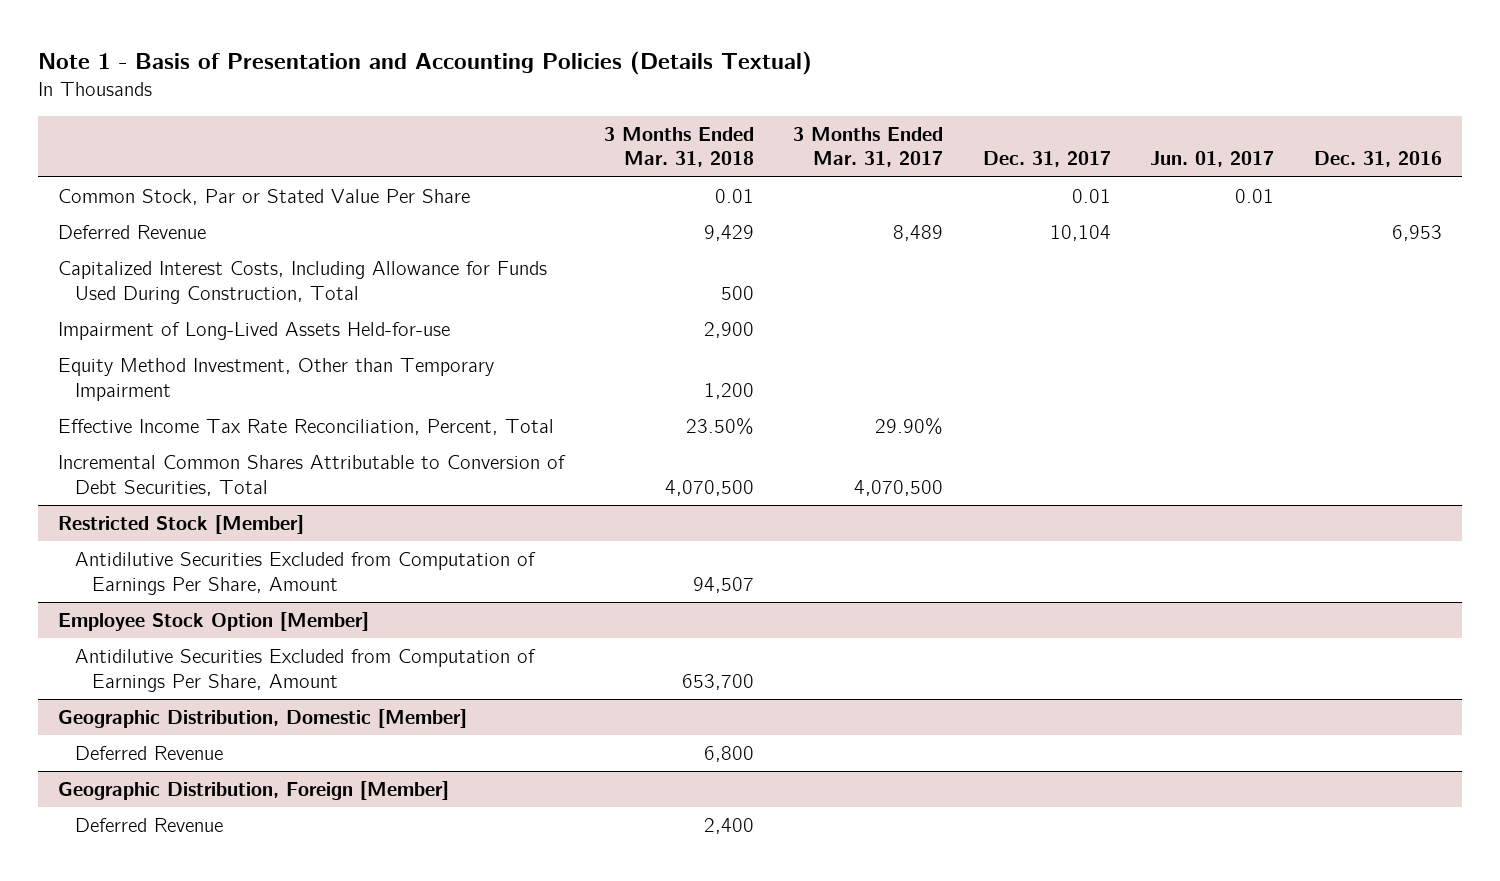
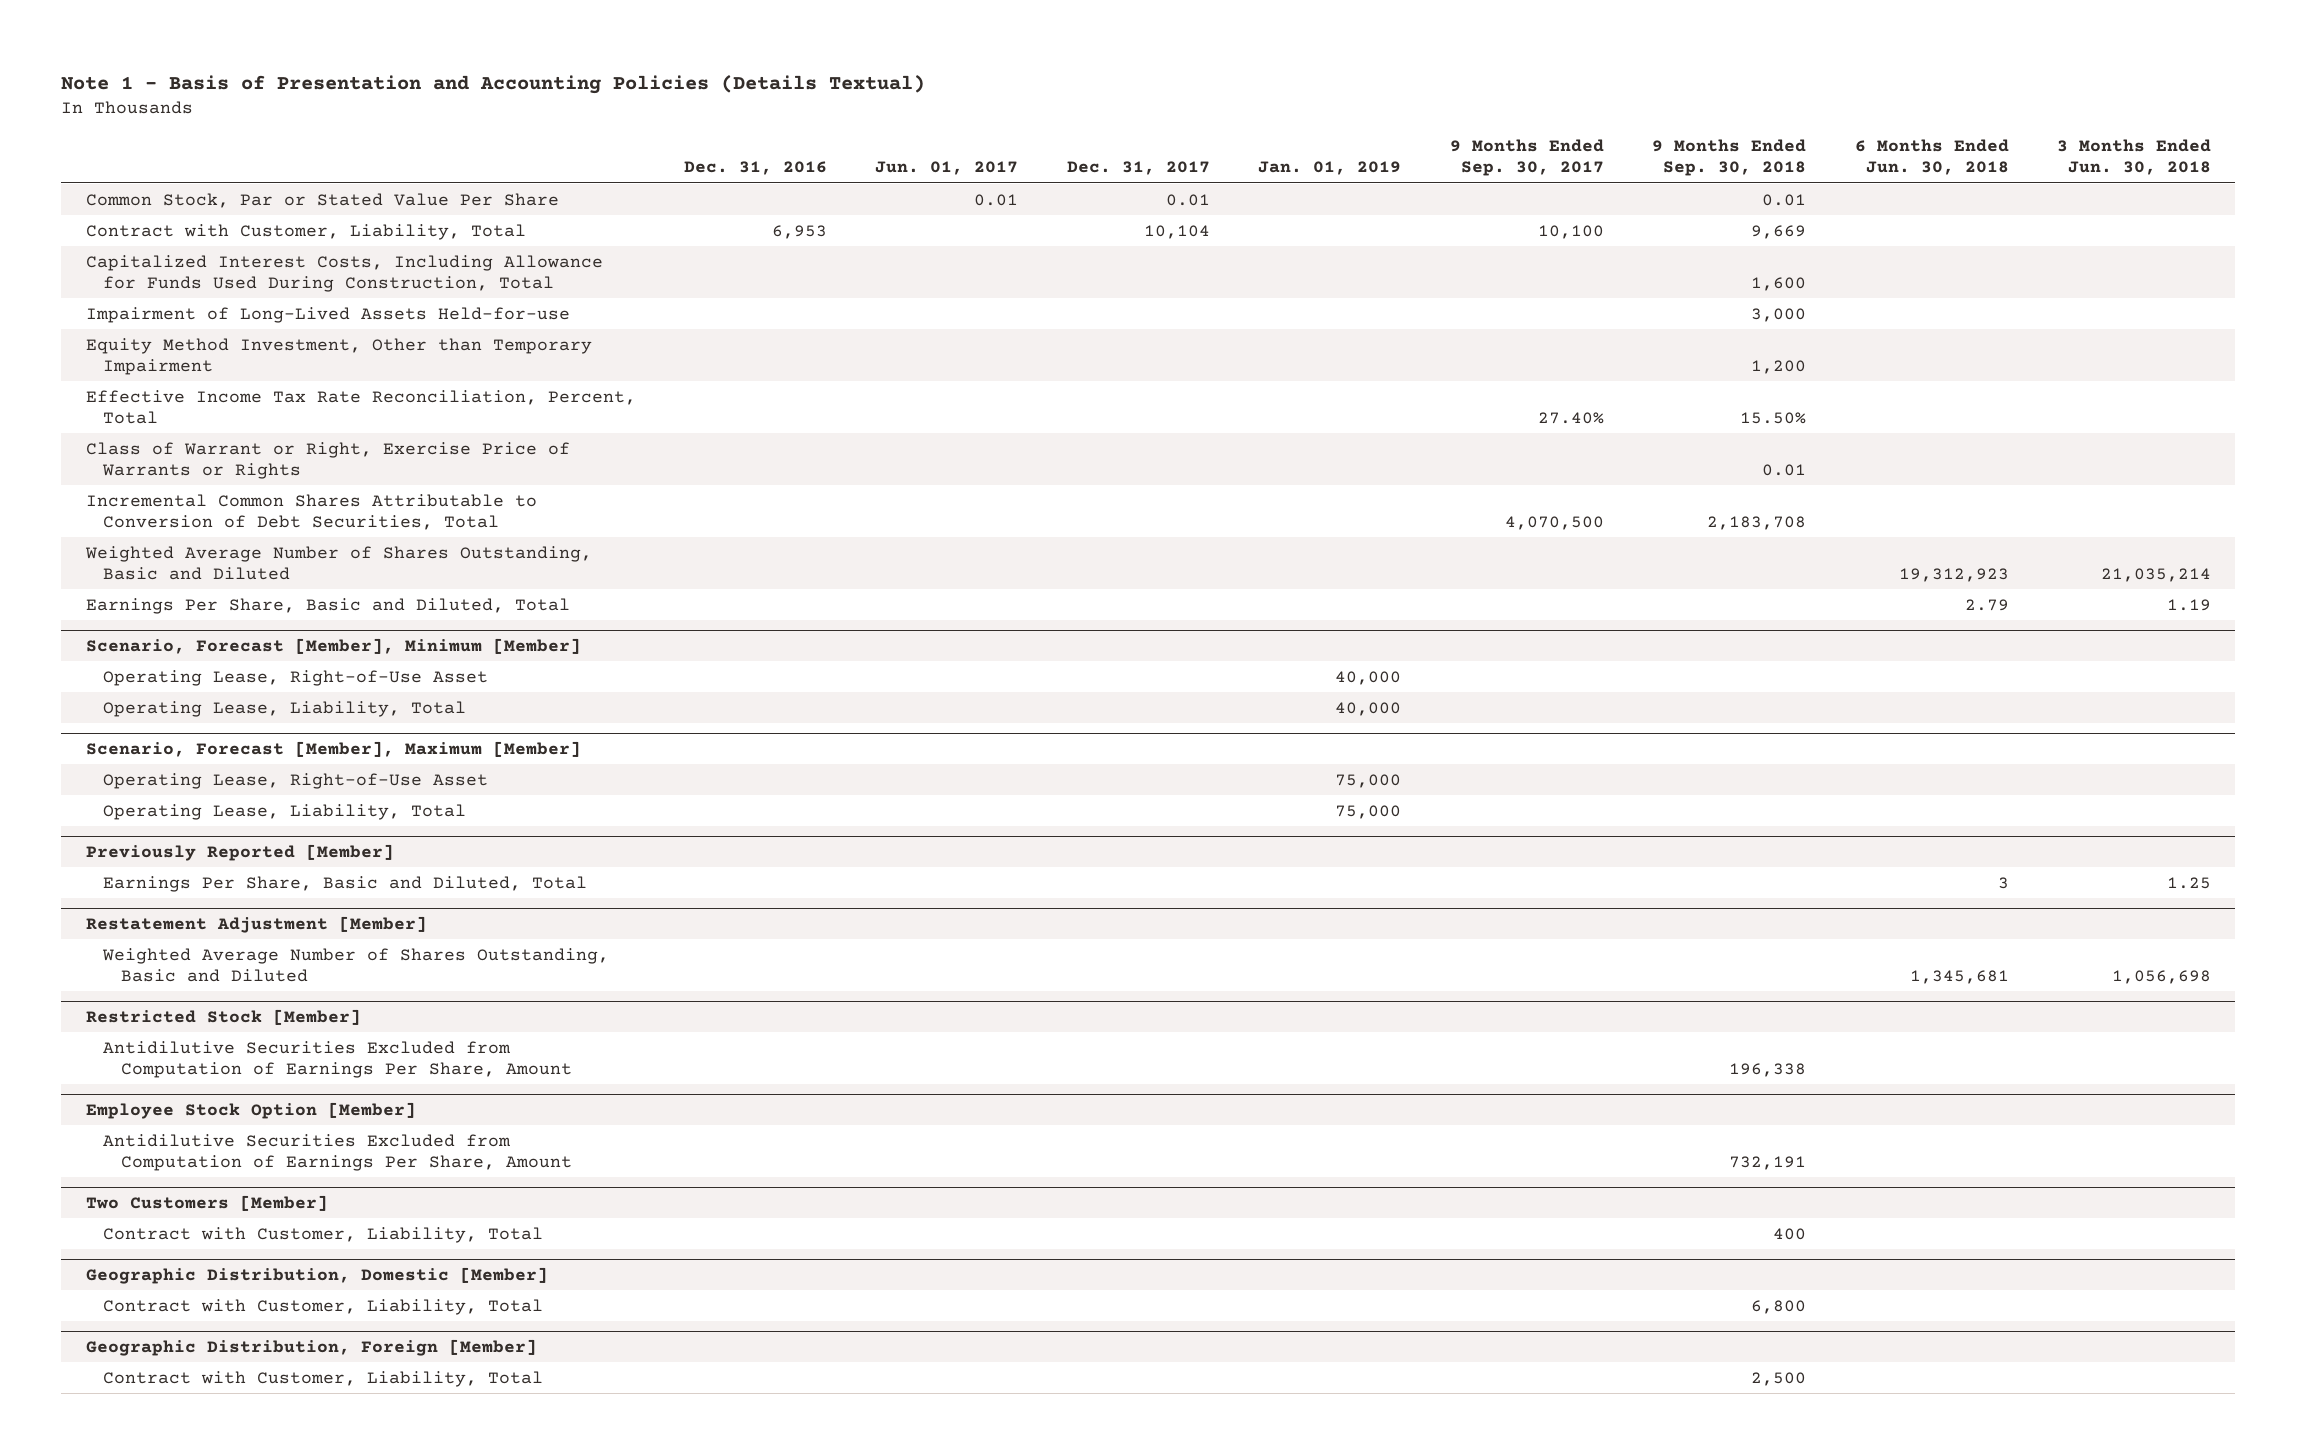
- | 3 Months Ended Mar. 31, 2018 | 3 Months Ended Mar. 31, 2017 | Dec. 31, 2017 | Jun. 01, 2017 | Dec. 31, 2016
+ | Dec. 31, 2016 | Jun. 01, 2017 | Dec. 31, 2017 | Jan. 01, 2019 | 9 Months Ended Sep. 30, 2017 | 9 Months Ended Sep. 30, 2018 | 6 Months Ended Jun. 30, 2018 | 3 Months Ended Jun. 30, 2018
- Deferred Revenue | 9,429 | 8,489 | 10,104 | | 6,953
+ Contract with Customer, Liability, Total | 6,953 | | 10,104 | | 10,100 | 9,669 | |
+ Class of Warrant or Right, Exercise Price of Warrants or Rights | | | | | | 0.01 | |
+ Weighted Average Number of Shares Outstanding, Basic and Diluted | | | | | | | 19,312,923 | 21,035,214
+ Earnings Per Share, Basic and Diluted, Total | | | | | | | 2.79 | 1.19
+ Scenario, Forecast [Member], Minimum [Member]
+ Operating Lease, Right-of-Use Asset | | | | 40,000 | | | |
+ Operating Lease, Liability, Total | | | | 40,000 | | | |
+ Scenario, Forecast [Member], Maximum [Member]
+ Operating Lease, Right-of-Use Asset | | | | 75,000 | | | |
+ Operating Lease, Liability, Total | | | | 75,000 | | | |
+ Previously Reported [Member]
+ Earnings Per Share, Basic and Diluted, Total | | | | | | | 3 | 1.25
+ Restatement Adjustment [Member]
+ Weighted Average Number of Shares Outstanding, Basic and Diluted | | | | | | | 1,345,681 | 1,056,698
+ Two Customers [Member]
+ Contract with Customer, Liability, Total | | | | | | 400 | |
@ Geographic Distribution, Domestic [Member]
- Deferred Revenue | 6,800 | | | |
+ Contract with Customer, Liability, Total | | | | | | 6,800 | |
@ Geographic Distribution, Foreign [Member]
- Deferred Revenue | 2,400 | | | |
+ Contract with Customer, Liability, Total | | | | | | 2,500 | |

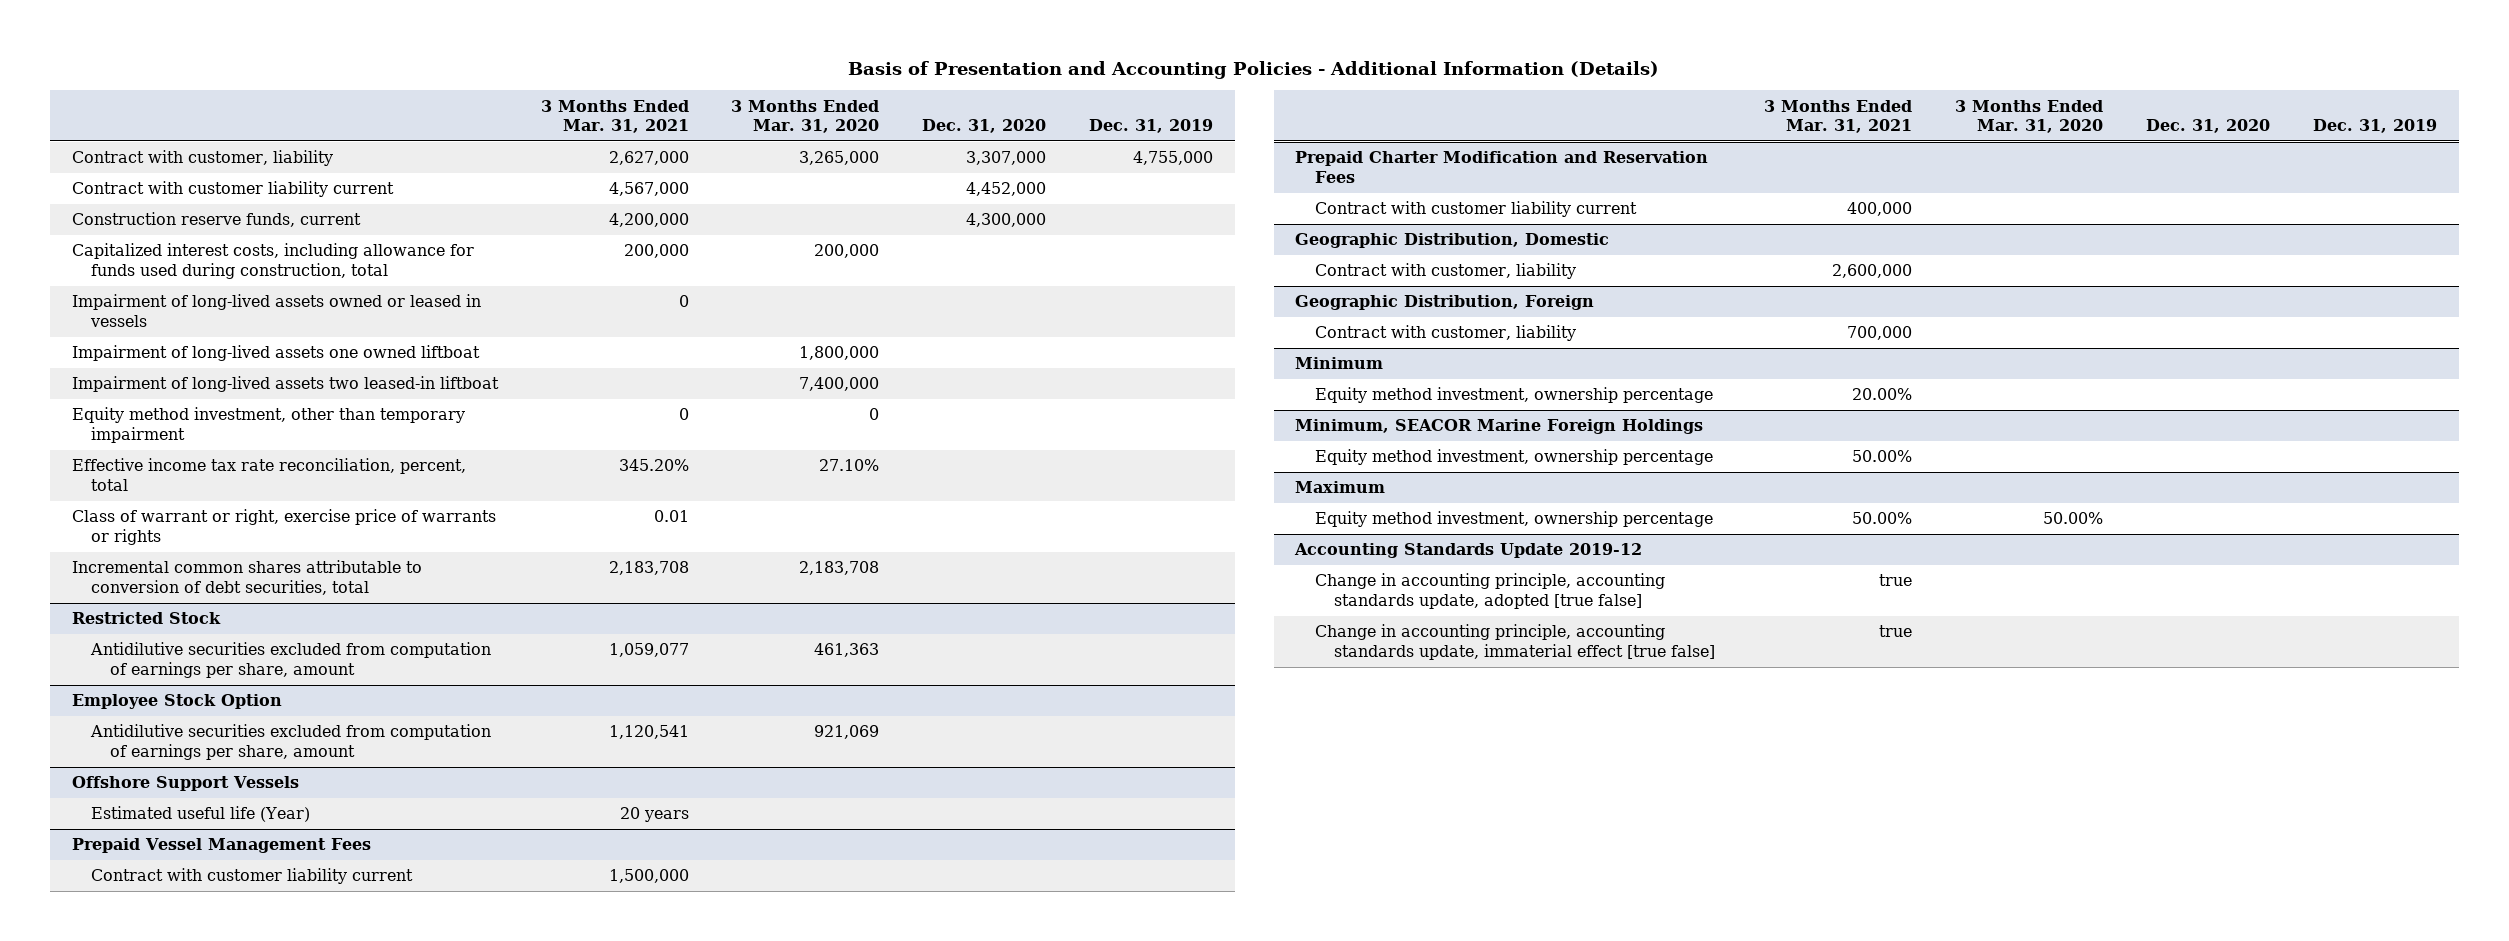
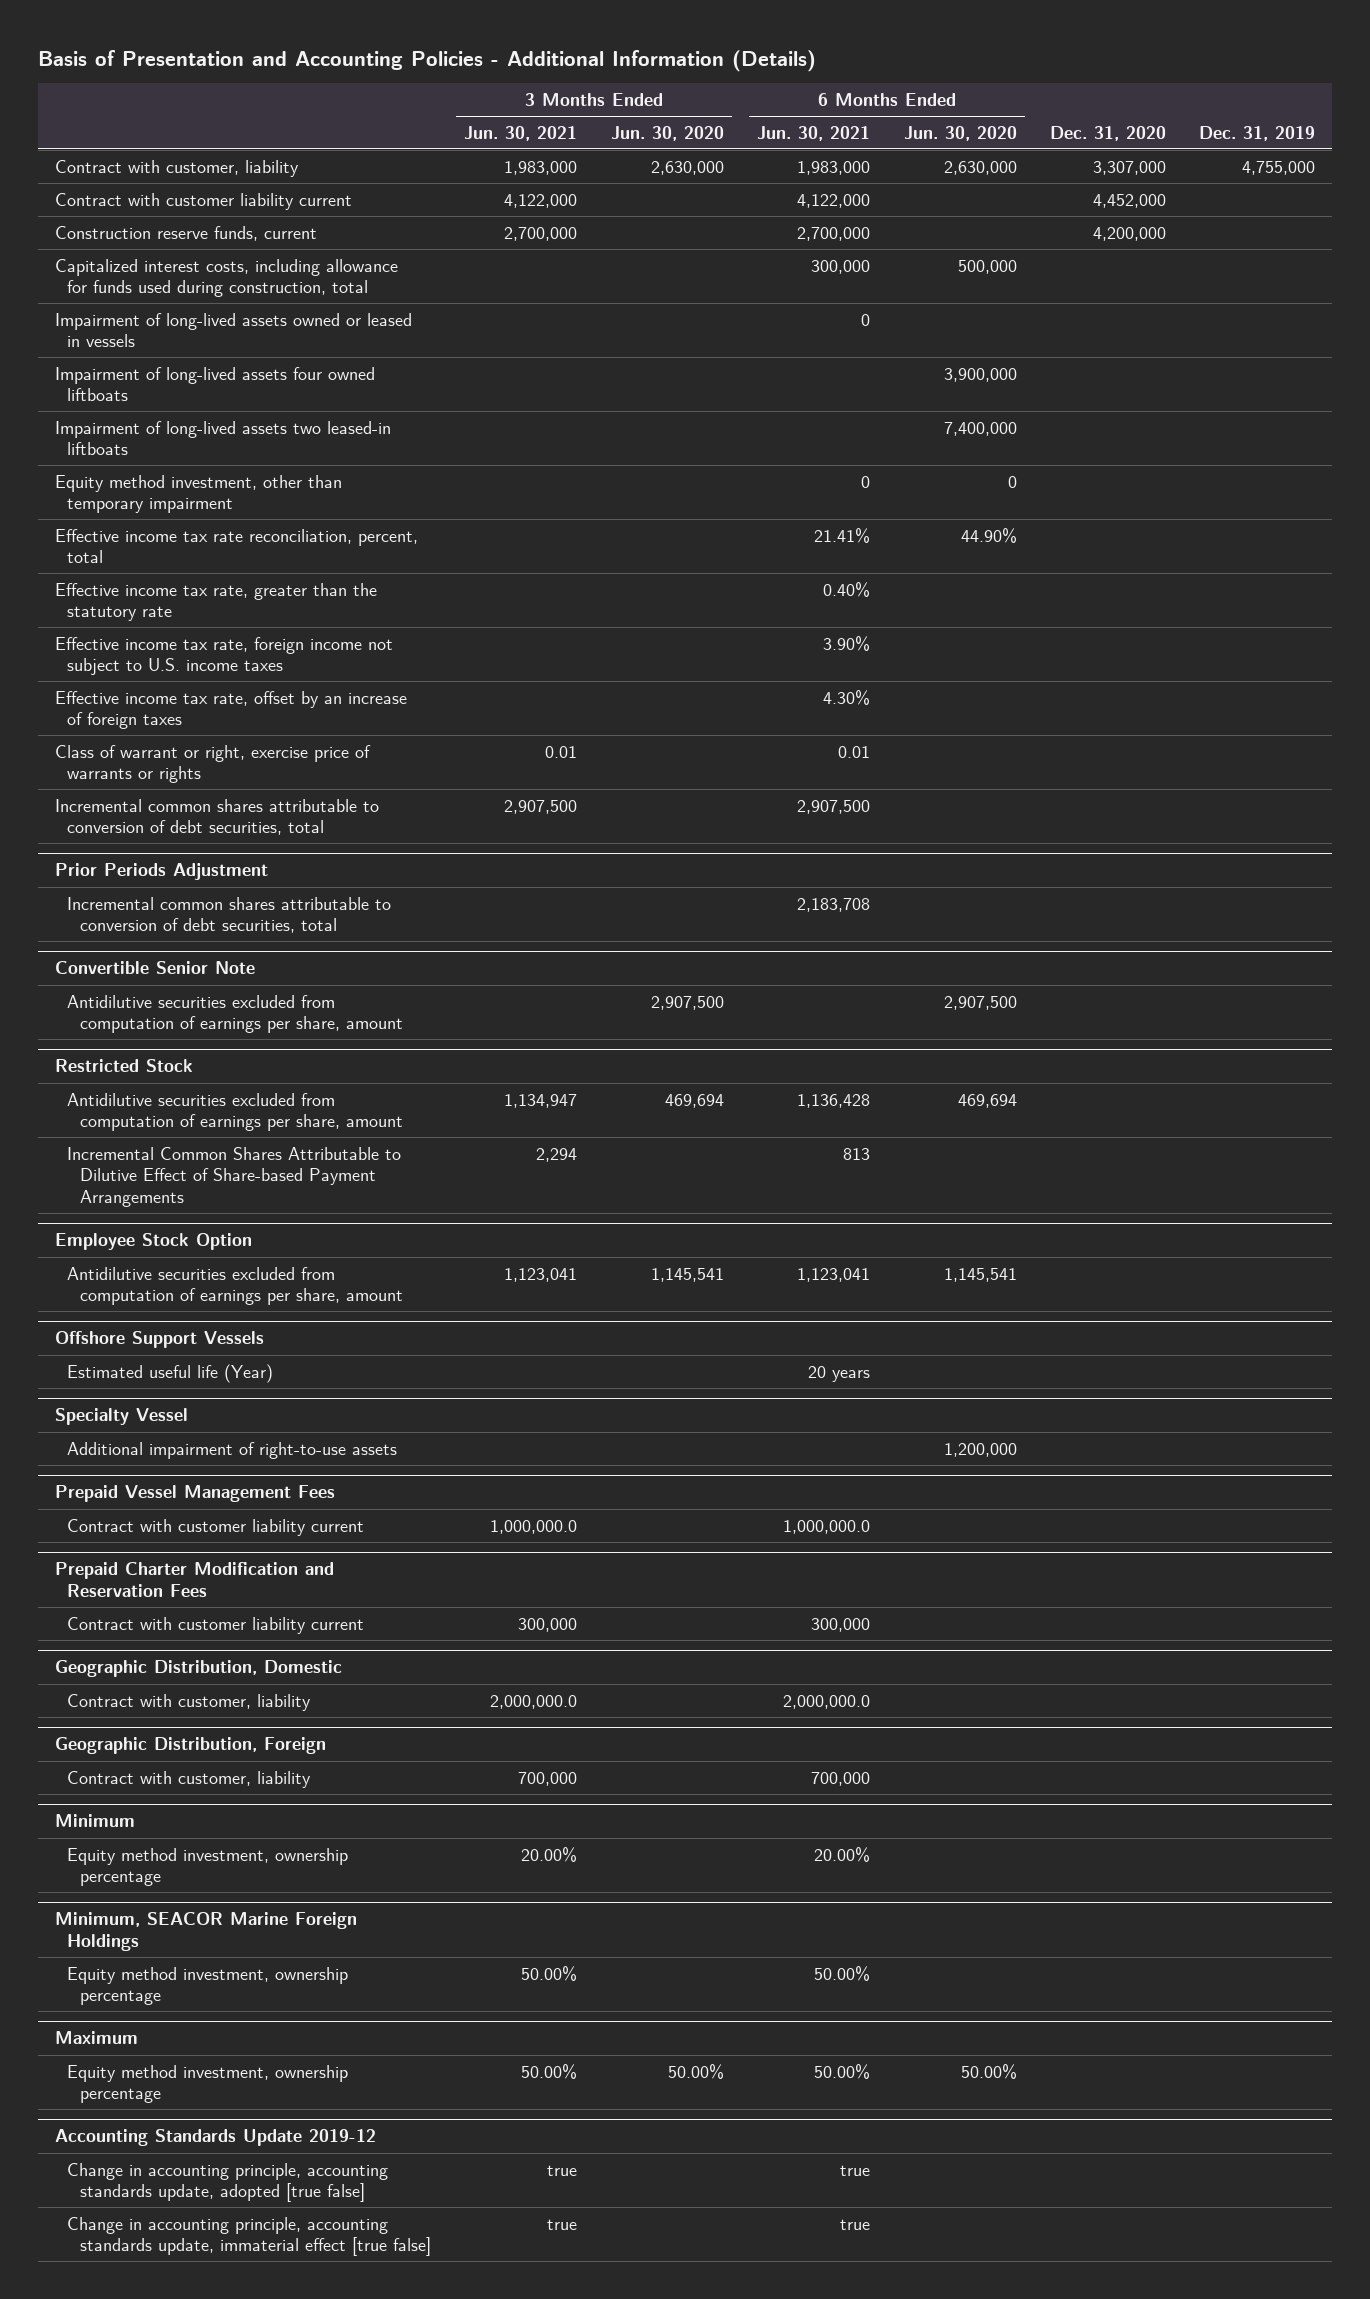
- | 3 Months Ended Mar. 31, 2021 | 3 Months Ended Mar. 31, 2020 | Dec. 31, 2020 | Dec. 31, 2019
+ | 3 Months Ended Jun. 30, 2021 | 3 Months Ended Jun. 30, 2020 | 6 Months Ended Jun. 30, 2021 | 6 Months Ended Jun. 30, 2020 | Dec. 31, 2020 | Dec. 31, 2019
- Construction reserve funds, current | 4,200,000 | | 4,300,000 |
+ Construction reserve funds, current | 2,700,000 | | 2,700,000 | | 4,200,000 |
- Impairment of long-lived assets one owned liftboat | | 1,800,000 | |
- Impairment of long-lived assets two leased-in liftboat | | 7,400,000 | |
+ Impairment of long-lived assets four owned liftboats | | | | 3,900,000 | |
+ Impairment of long-lived assets two leased-in liftboats | | | | 7,400,000 | |
+ Effective income tax rate, greater than the statutory rate | | | 0.40% | | |
+ Effective income tax rate, foreign income not subject to U.S. income taxes | | | 3.90% | | |
+ Effective income tax rate, offset by an increase of foreign taxes | | | 4.30% | | |
+ Prior Periods Adjustment
+ Incremental common shares attributable to conversion of debt securities, total | | | 2,183,708 | | |
+ Convertible Senior Note
+ Antidilutive securities excluded from computation of earnings per share, amount | | 2,907,500 | | 2,907,500 | |
@ Restricted Stock
+ Incremental Common Shares Attributable to Dilutive Effect of Share-based Payment Arrangements | 2,294 | | 813 | | |
+ Specialty Vessel
+ Additional impairment of right-to-use assets | | | | 1,200,000 | |

